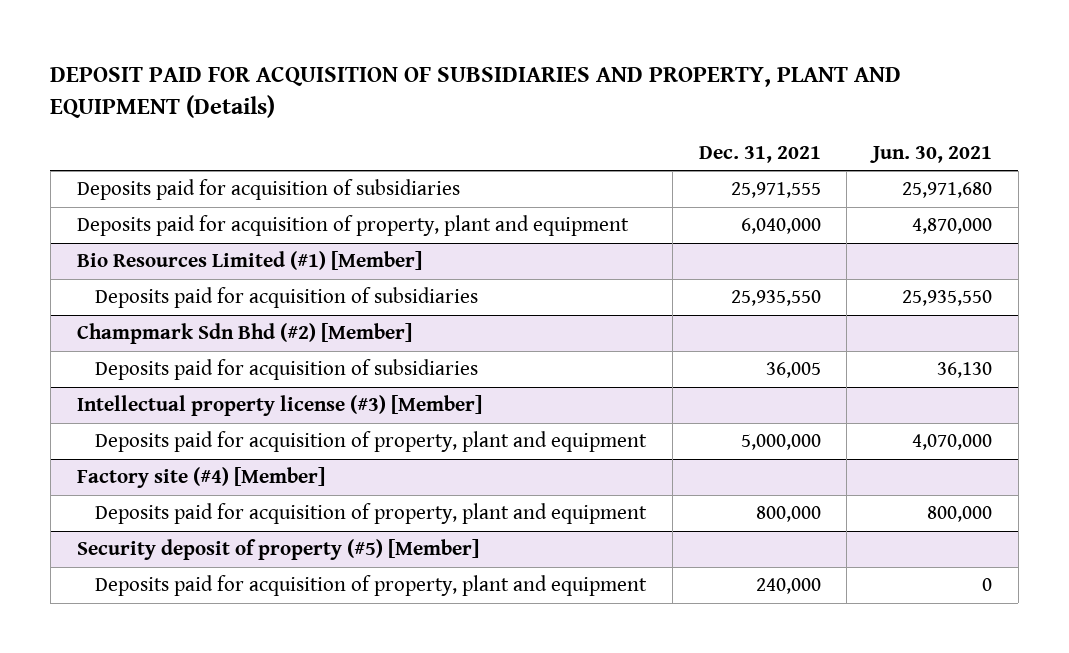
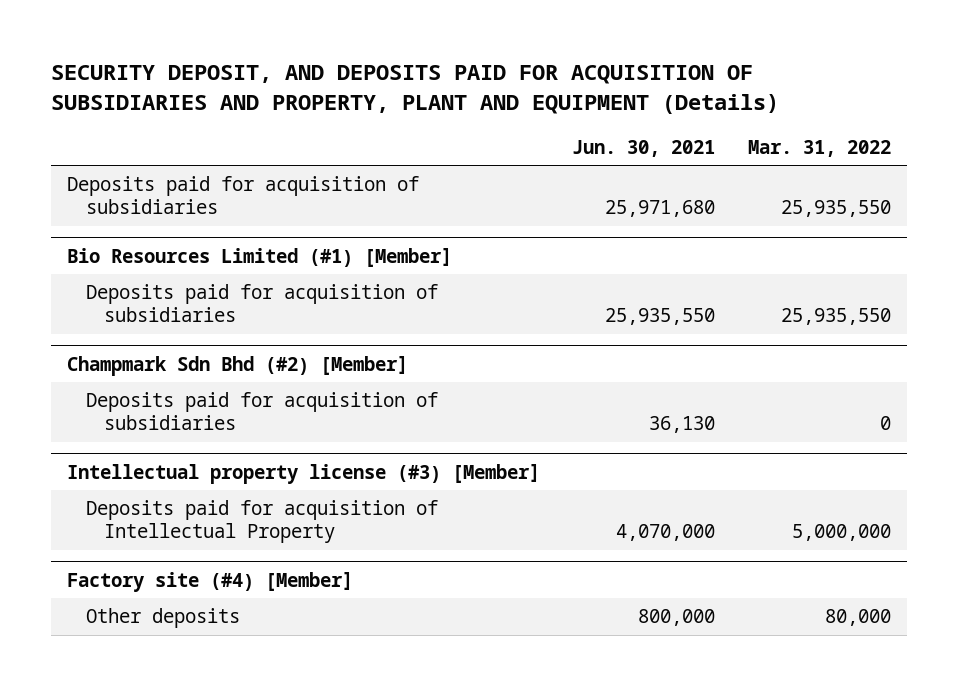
- DEPOSIT PAID FOR ACQUISITION OF SUBSIDIARIES AND PROPERTY, PLANT AND EQUIPMENT (Details)
+ SECURITY DEPOSIT, AND DEPOSITS PAID FOR ACQUISITION OF SUBSIDIARIES AND PROPERTY, PLANT AND EQUIPMENT (Details)
- | Dec. 31, 2021 | Jun. 30, 2021
+ | Jun. 30, 2021 | Mar. 31, 2022
- Deposits paid for acquisition of property, plant and equipment | 6,040,000 | 4,870,000
@ Intellectual property license (#3) [Member]
- Deposits paid for acquisition of property, plant and equipment | 5,000,000 | 4,070,000
+ Deposits paid for acquisition of Intellectual Property | 4,070,000 | 5,000,000
@ Factory site (#4) [Member]
- Deposits paid for acquisition of property, plant and equipment | 800,000 | 800,000
- Security deposit of property (#5) [Member]
- Deposits paid for acquisition of property, plant and equipment | 240,000 | 0
@ Factory site (#4) [Member]
+ Other deposits | 800,000 | 80,000

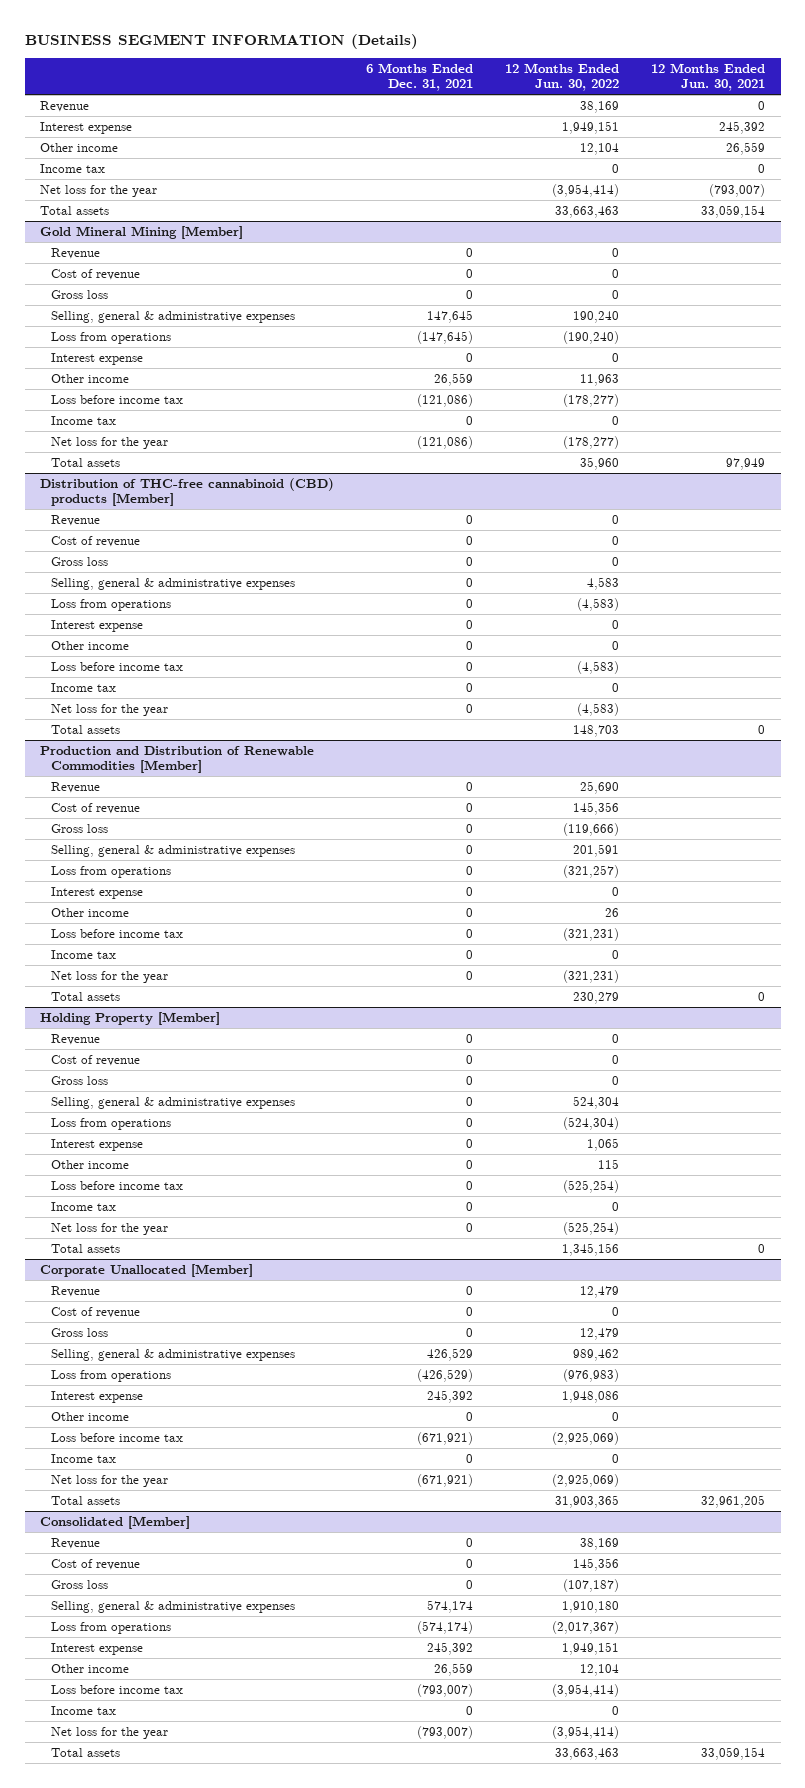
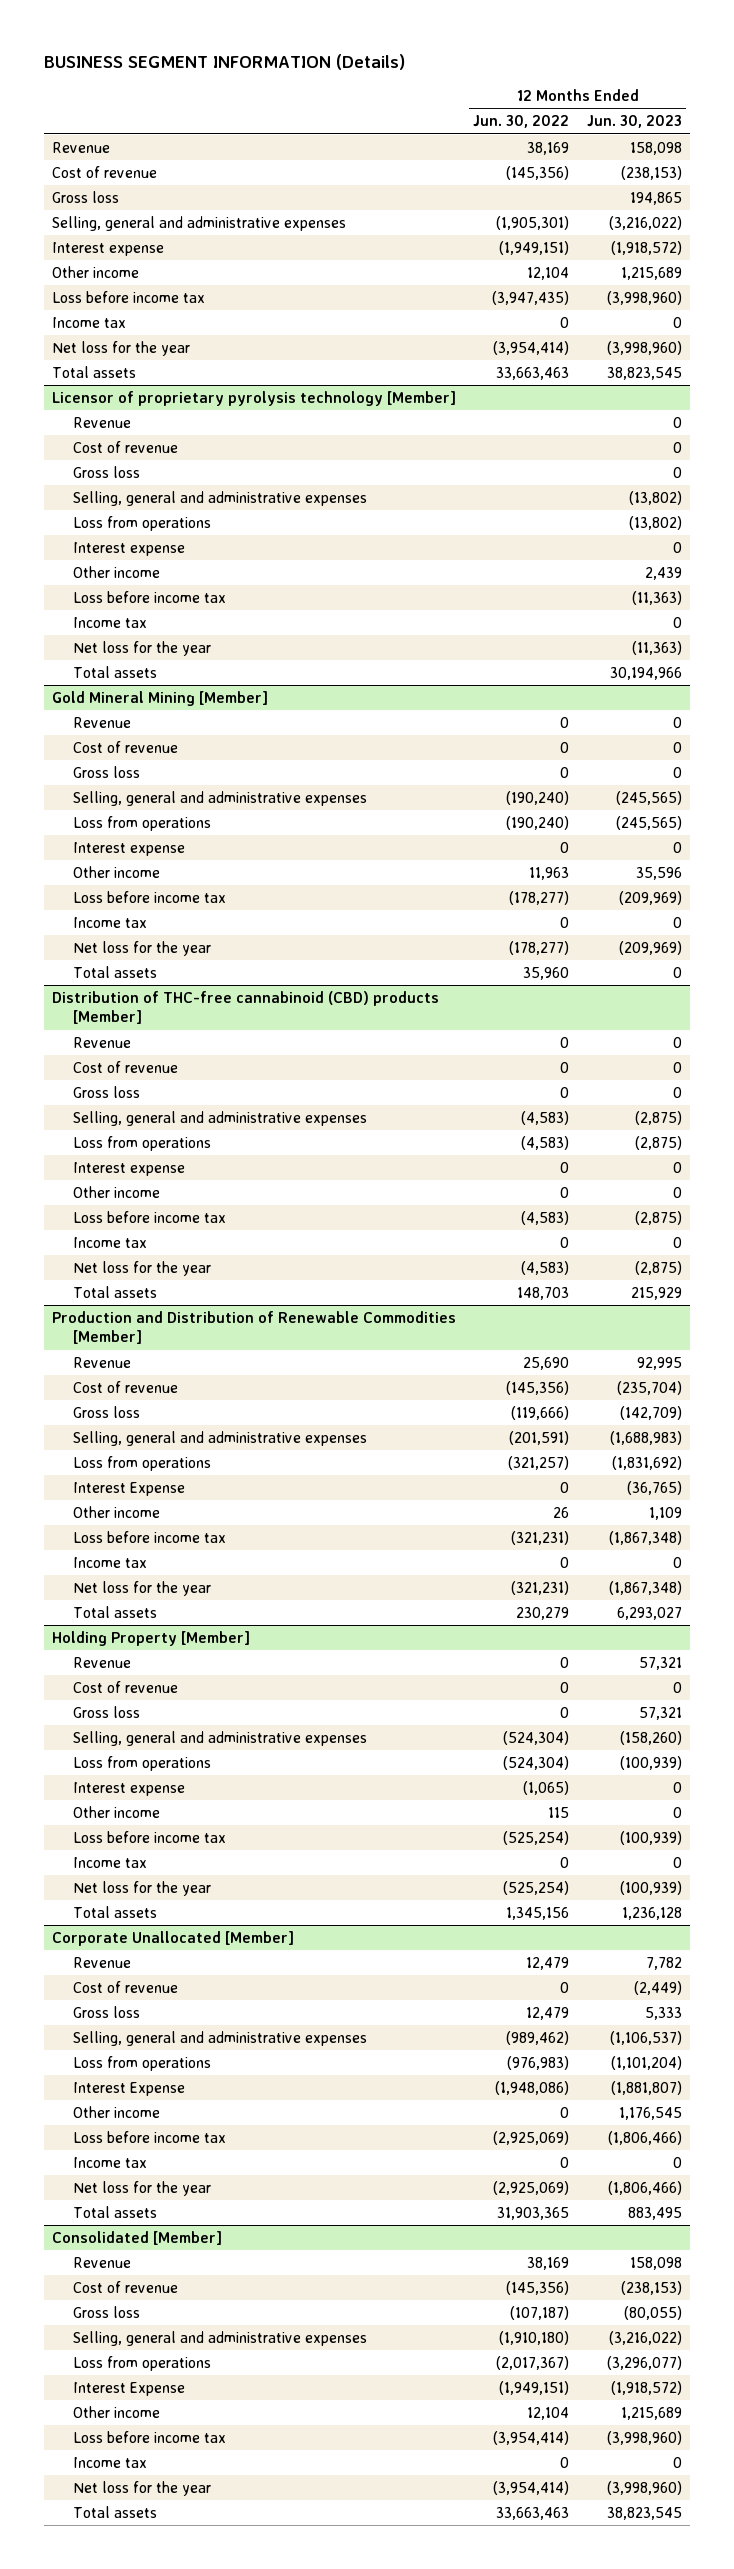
- | 6 Months Ended Dec. 31, 2021 | 12 Months Ended Jun. 30, 2022 | 12 Months Ended Jun. 30, 2021
+ | 12 Months Ended Jun. 30, 2022 | 12 Months Ended Jun. 30, 2023
- Interest expense | | 1,949,151 | 245,392
+ Cost of revenue | (145,356) | (238,153)
+ Gross loss | | 194,865
+ Selling, general and administrative expenses | (1,905,301) | (3,216,022)
+ Interest expense | (1,949,151) | (1,918,572)
+ Loss before income tax | (3,947,435) | (3,998,960)
+ Licensor of proprietary pyrolysis technology [Member]
+ Revenue | | 0
+ Cost of revenue | | 0
+ Gross loss | | 0
+ Selling, general and administrative expenses | | (13,802)
+ Loss from operations | | (13,802)
+ Interest expense | | 0
+ Other income | | 2,439
+ Loss before income tax | | (11,363)
+ Income tax | | 0
+ Net loss for the year | | (11,363)
+ Total assets | | 30,194,966
@ Gold Mineral Mining [Member]
- Selling, general & administrative expenses | 147,645 | 190,240 |
+ Selling, general and administrative expenses | (190,240) | (245,565)
@ Distribution of THC-free cannabinoid (CBD) products [Member]
- Selling, general & administrative expenses | 0 | 4,583 |
+ Selling, general and administrative expenses | (4,583) | (2,875)
@ Production and Distribution of Renewable Commodities [Member]
- Cost of revenue | 0 | 145,356 |
+ Cost of revenue | (145,356) | (235,704)
- Selling, general & administrative expenses | 0 | 201,591 |
+ Selling, general and administrative expenses | (201,591) | (1,688,983)
- Interest expense | 0 | 0 |
+ Interest Expense | 0 | (36,765)
@ Holding Property [Member]
- Selling, general & administrative expenses | 0 | 524,304 |
+ Selling, general and administrative expenses | (524,304) | (158,260)
- Interest expense | 0 | 1,065 |
+ Interest expense | (1,065) | 0
@ Corporate Unallocated [Member]
- Selling, general & administrative expenses | 426,529 | 989,462 |
+ Selling, general and administrative expenses | (989,462) | (1,106,537)
- Interest expense | 245,392 | 1,948,086 |
+ Interest Expense | (1,948,086) | (1,881,807)
@ Consolidated [Member]
- Cost of revenue | 0 | 145,356 |
+ Cost of revenue | (145,356) | (238,153)
- Selling, general & administrative expenses | 574,174 | 1,910,180 |
+ Selling, general and administrative expenses | (1,910,180) | (3,216,022)
- Interest expense | 245,392 | 1,949,151 |
+ Interest Expense | (1,949,151) | (1,918,572)

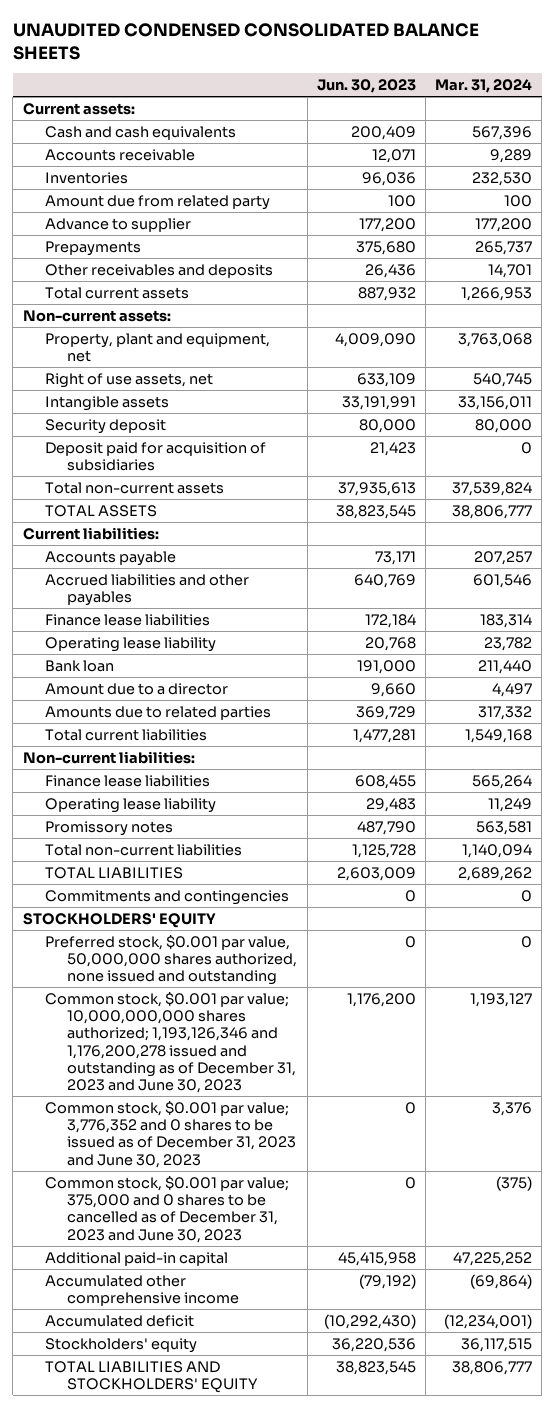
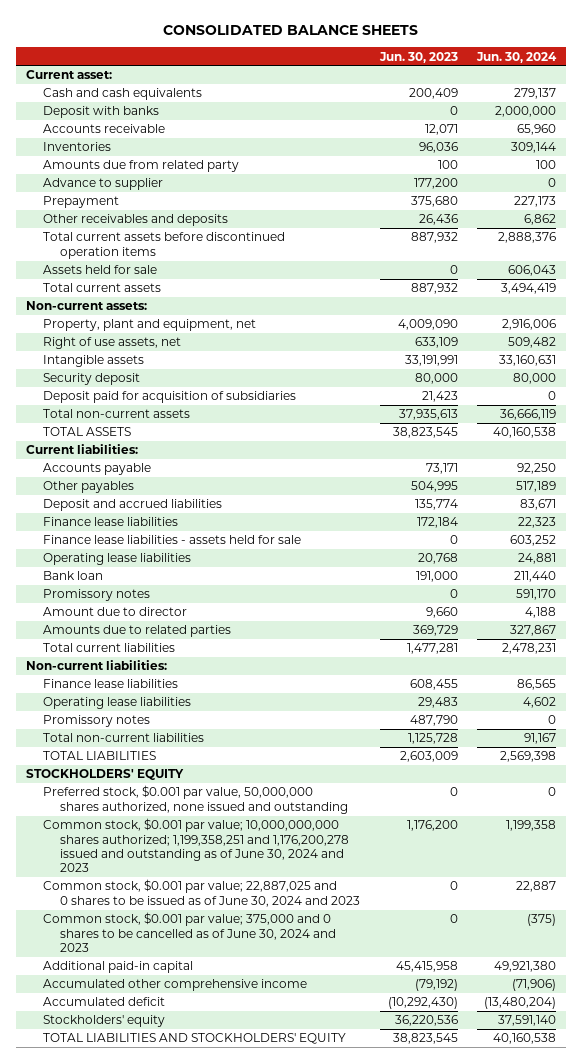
- UNAUDITED CONDENSED CONSOLIDATED BALANCE SHEETS
+ CONSOLIDATED BALANCE SHEETS
- | Jun. 30, 2023 | Mar. 31, 2024
+ | Jun. 30, 2023 | Jun. 30, 2024
- Current assets:
+ Current asset:
+ Deposit with banks | 0 | 2,000,000
- Amount due from related party | 100 | 100
+ Amounts due from related party | 100 | 100
- Prepayments | 375,680 | 265,737
+ Prepayment | 375,680 | 227,173
+ Total current assets before discontinued operation items | 887,932 | 2,888,376
+ Assets held for sale | 0 | 606,043
- Accrued liabilities and other payables | 640,769 | 601,546
+ Other payables | 504,995 | 517,189
+ Deposit and accrued liabilities | 135,774 | 83,671
- Operating lease liability | 20,768 | 23,782
+ Finance lease liabilities - assets held for sale | 0 | 603,252
+ Operating lease liabilities | 20,768 | 24,881
- Amount due to a director | 9,660 | 4,497
+ Promissory notes | 0 | 591,170
+ Amount due to director | 9,660 | 4,188
- Operating lease liability | 29,483 | 11,249
+ Operating lease liabilities | 29,483 | 4,602
- Commitments and contingencies | 0 | 0
- Common stock, $0.001 par value; 10,000,000,000 shares authorized; 1,193,126,346 and 1,176,200,278 issued and outstanding as of December 31, 2023 and June 30, 2023 | 1,176,200 | 1,193,127
- Common stock, $0.001 par value; 3,776,352 and 0 shares to be issued as of December 31, 2023 and June 30, 2023 | 0 | 3,376
- Common stock, $0.001 par value; 375,000 and 0 shares to be cancelled as of December 31, 2023 and June 30, 2023 | 0 | (375)
+ Common stock, $0.001 par value; 10,000,000,000 shares authorized; 1,199,358,251 and 1,176,200,278 issued and outstanding as of June 30, 2024 and 2023 | 1,176,200 | 1,199,358
+ Common stock, $0.001 par value; 22,887,025 and 0 shares to be issued as of June 30, 2024 and 2023 | 0 | 22,887
+ Common stock, $0.001 par value; 375,000 and 0 shares to be cancelled as of June 30, 2024 and 2023 | 0 | (375)

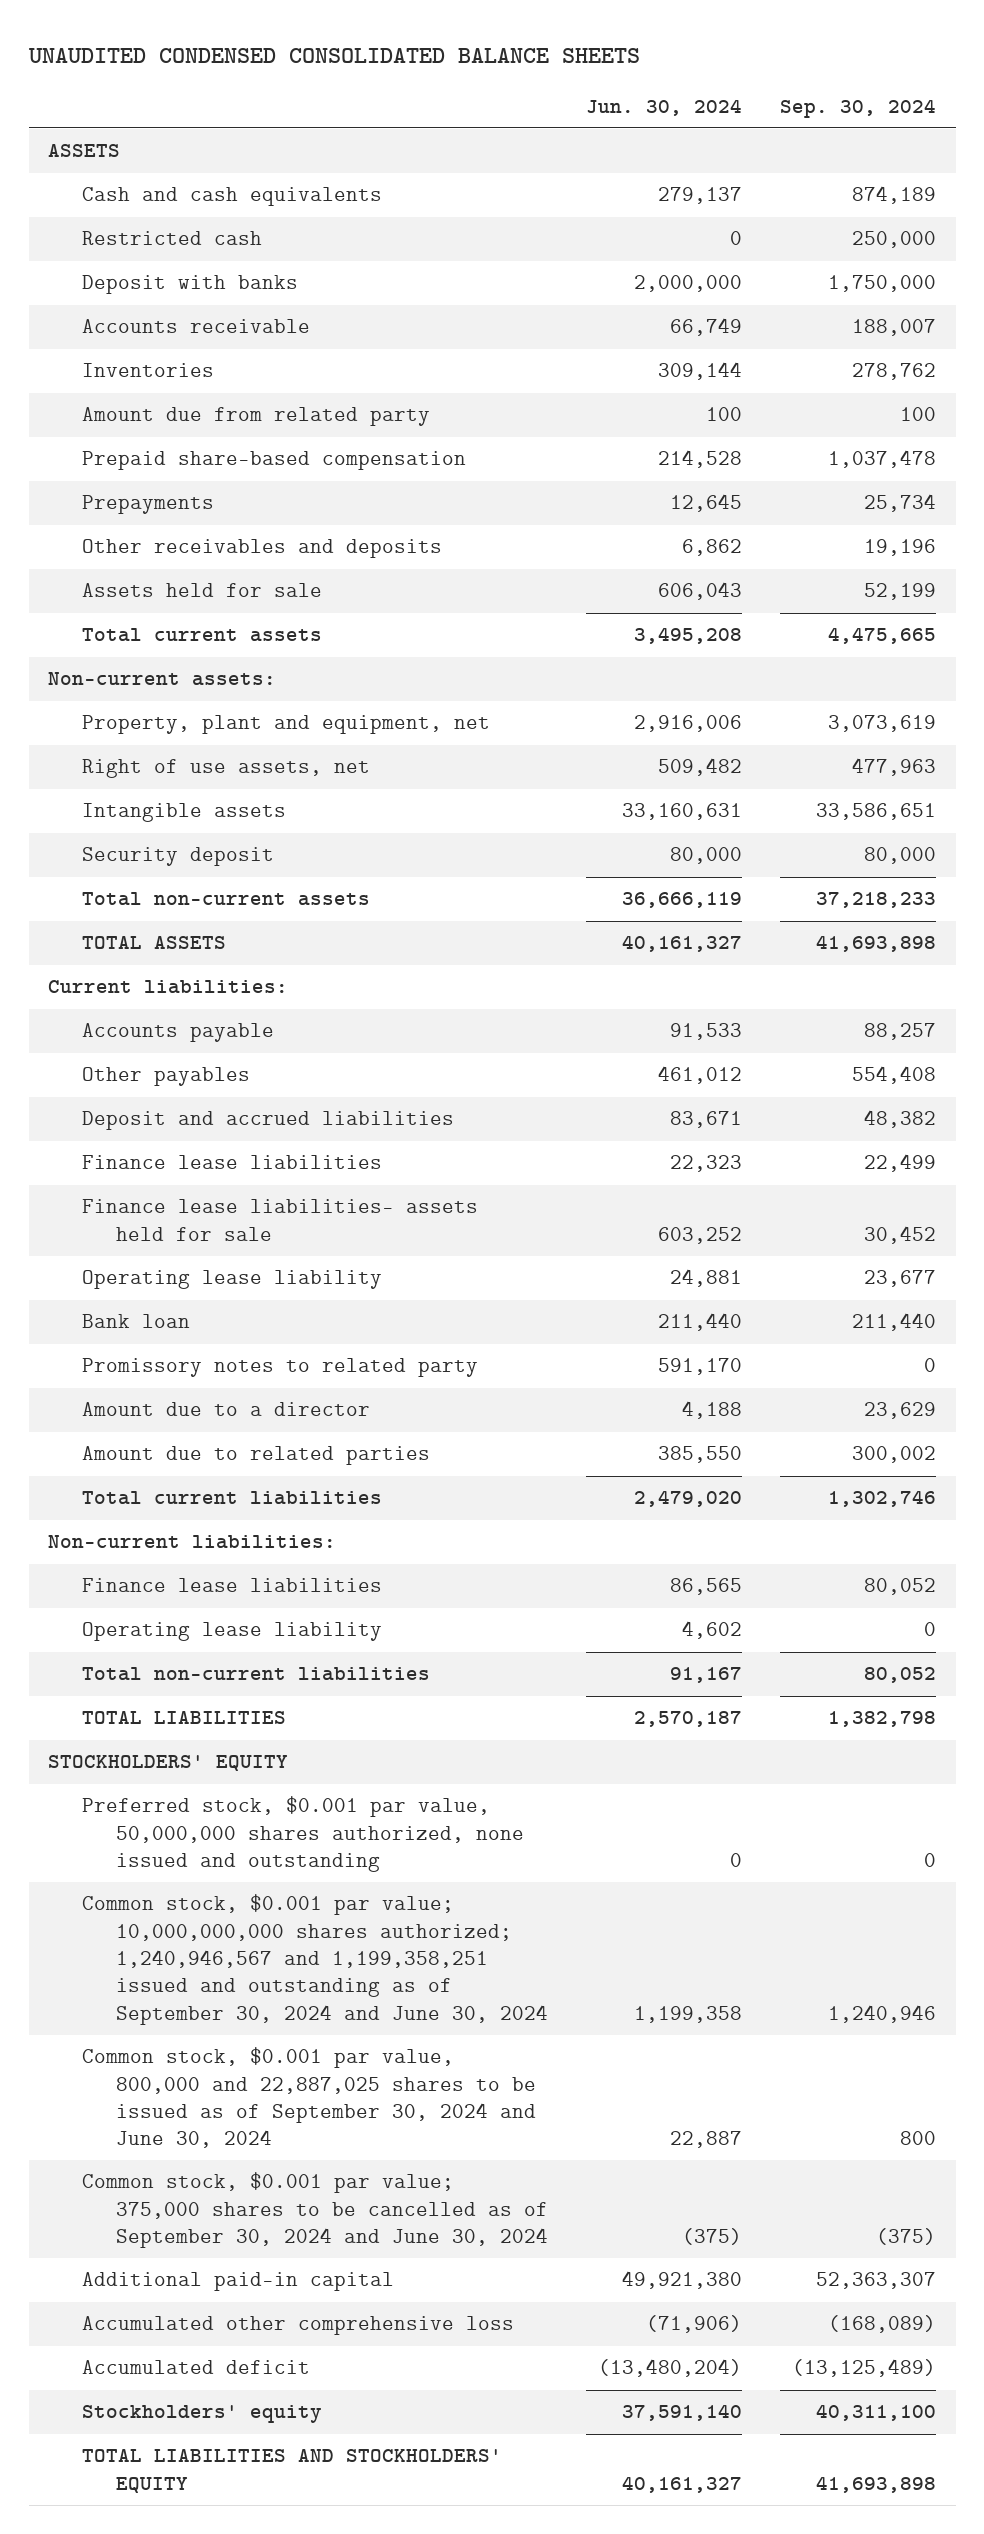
- CONSOLIDATED BALANCE SHEETS
+ UNAUDITED CONDENSED CONSOLIDATED BALANCE SHEETS
- | Jun. 30, 2023 | Jun. 30, 2024
+ | Jun. 30, 2024 | Sep. 30, 2024
- Current asset:
+ ASSETS
+ Restricted cash | 0 | 250,000
- Accounts receivable | 12,071 | 65,960
+ Accounts receivable | 66,749 | 188,007
- Amounts due from related party | 100 | 100
- Advance to supplier | 177,200 | 0
- Prepayment | 375,680 | 227,173
+ Amount due from related party | 100 | 100
+ Prepaid share-based compensation | 214,528 | 1,037,478
+ Prepayments | 12,645 | 25,734
- Total current assets before discontinued operation items | 887,932 | 2,888,376
- Total current assets | 887,932 | 3,494,419
+ Total current assets | 3,495,208 | 4,475,665
- Deposit paid for acquisition of subsidiaries | 21,423 | 0
- TOTAL ASSETS | 38,823,545 | 40,160,538
+ TOTAL ASSETS | 40,161,327 | 41,693,898
- Accounts payable | 73,171 | 92,250
- Other payables | 504,995 | 517,189
+ Accounts payable | 91,533 | 88,257
+ Other payables | 461,012 | 554,408
- Finance lease liabilities - assets held for sale | 0 | 603,252
- Operating lease liabilities | 20,768 | 24,881
+ Finance lease liabilities- assets held for sale | 603,252 | 30,452
+ Operating lease liability | 24,881 | 23,677
- Promissory notes | 0 | 591,170
- Amount due to director | 9,660 | 4,188
- Amounts due to related parties | 369,729 | 327,867
- Total current liabilities | 1,477,281 | 2,478,231
+ Promissory notes to related party | 591,170 | 0
+ Amount due to a director | 4,188 | 23,629
+ Amount due to related parties | 385,550 | 300,002
+ Total current liabilities | 2,479,020 | 1,302,746
- Operating lease liabilities | 29,483 | 4,602
- Promissory notes | 487,790 | 0
+ Operating lease liability | 4,602 | 0
- TOTAL LIABILITIES | 2,603,009 | 2,569,398
+ TOTAL LIABILITIES | 2,570,187 | 1,382,798
- Common stock, $0.001 par value; 10,000,000,000 shares authorized; 1,199,358,251 and 1,176,200,278 issued and outstanding as of June 30, 2024 and 2023 | 1,176,200 | 1,199,358
- Common stock, $0.001 par value; 22,887,025 and 0 shares to be issued as of June 30, 2024 and 2023 | 0 | 22,887
- Common stock, $0.001 par value; 375,000 and 0 shares to be cancelled as of June 30, 2024 and 2023 | 0 | (375)
+ Common stock, $0.001 par value; 10,000,000,000 shares authorized; 1,240,946,567 and 1,199,358,251 issued and outstanding as of September 30, 2024 and June 30, 2024 | 1,199,358 | 1,240,946
+ Common stock, $0.001 par value, 800,000 and 22,887,025 shares to be issued as of September 30, 2024 and June 30, 2024 | 22,887 | 800
+ Common stock, $0.001 par value; 375,000 shares to be cancelled as of September 30, 2024 and June 30, 2024 | (375) | (375)
- Accumulated other comprehensive income | (79,192) | (71,906)
+ Accumulated other comprehensive loss | (71,906) | (168,089)
- TOTAL LIABILITIES AND STOCKHOLDERS' EQUITY | 38,823,545 | 40,160,538
+ TOTAL LIABILITIES AND STOCKHOLDERS' EQUITY | 40,161,327 | 41,693,898

